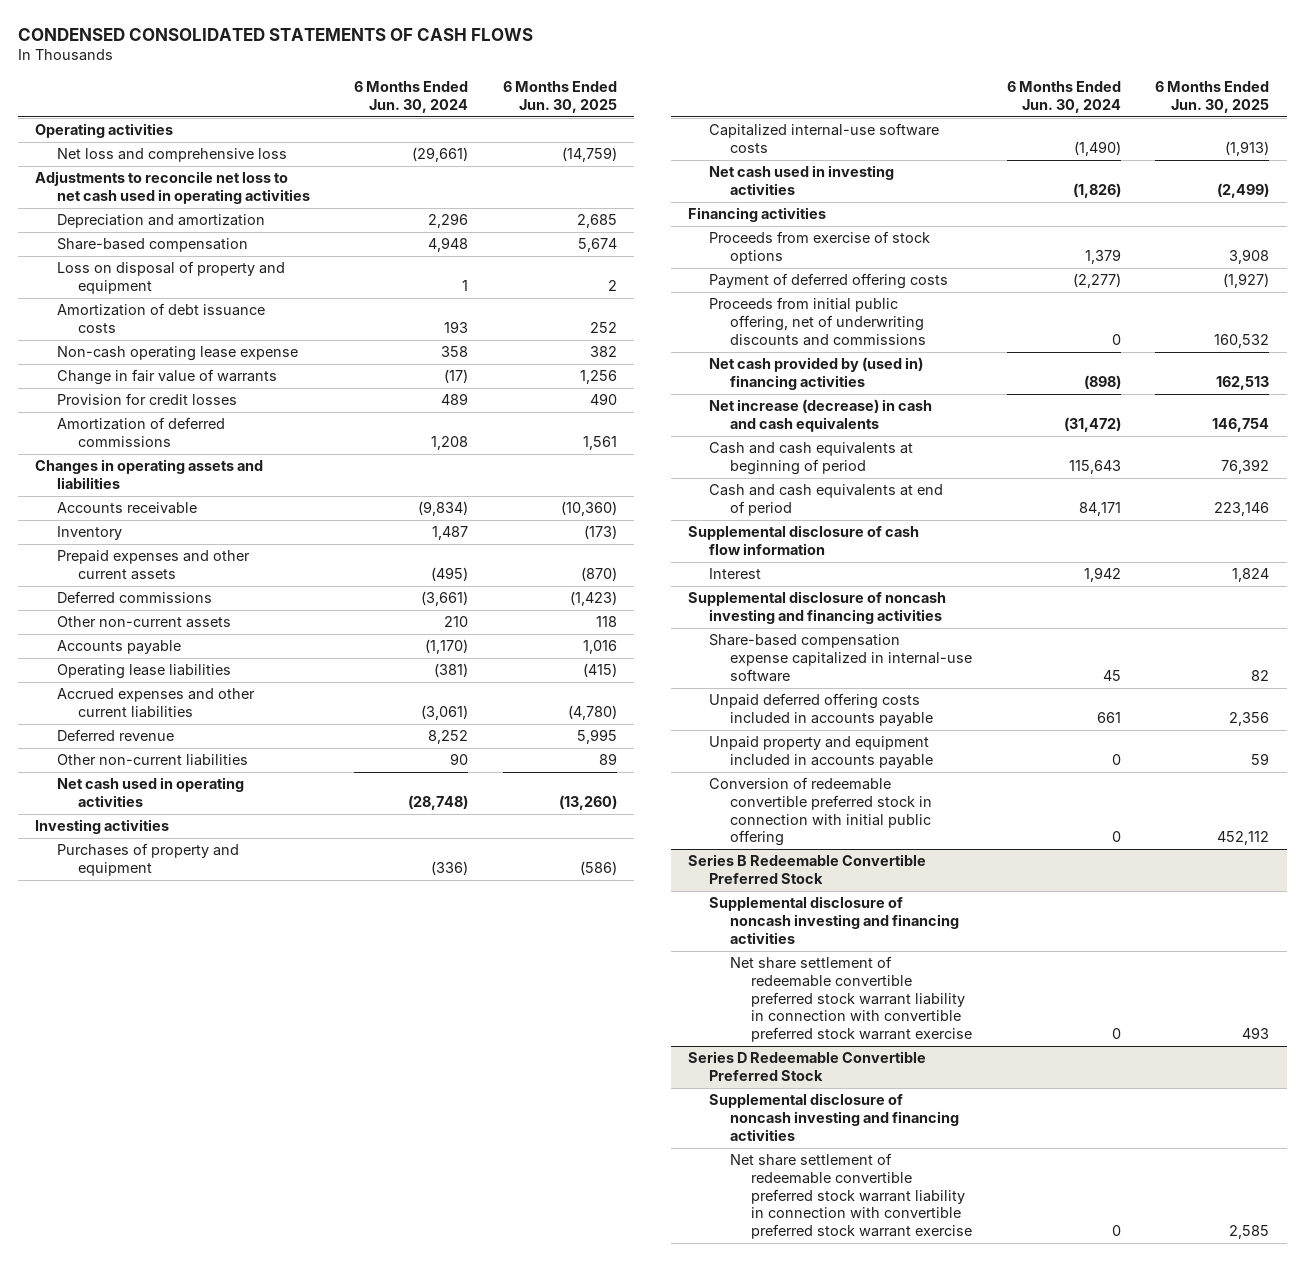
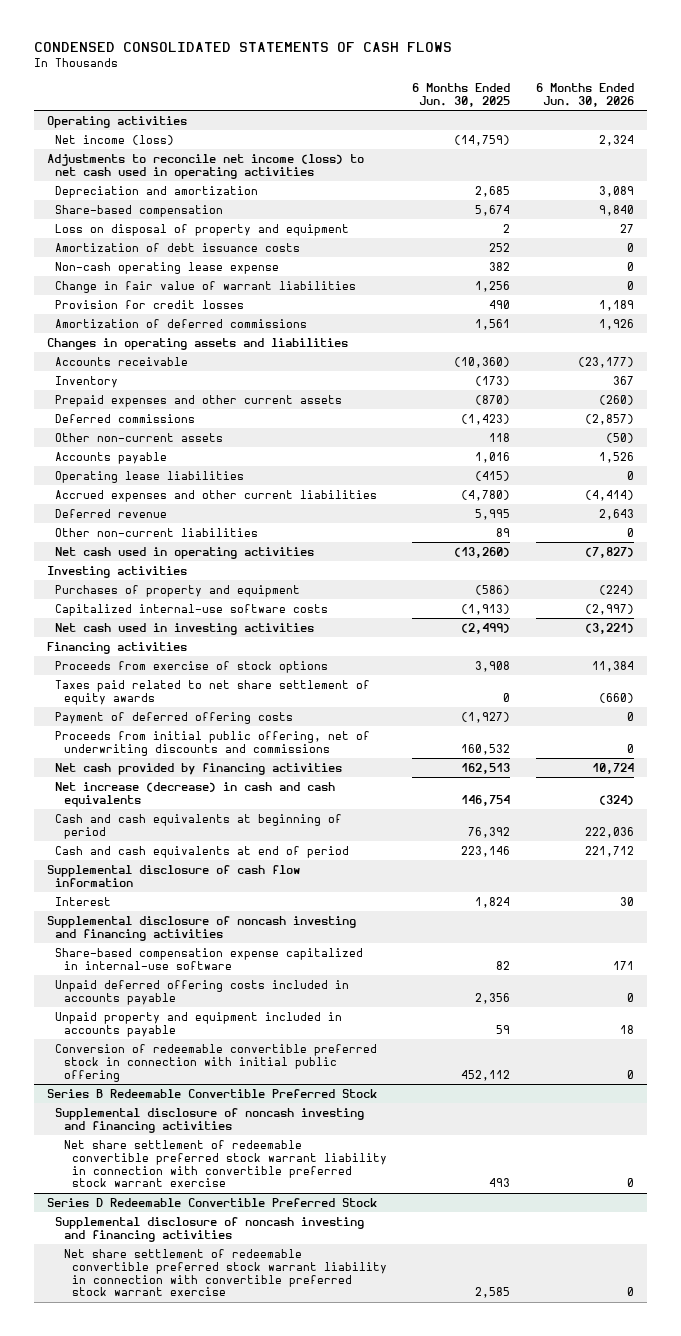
- | 6 Months Ended Jun. 30, 2024 | 6 Months Ended Jun. 30, 2025
+ | 6 Months Ended Jun. 30, 2025 | 6 Months Ended Jun. 30, 2026
- Net loss and comprehensive loss | (29,661) | (14,759)
- Adjustments to reconcile net loss to net cash used in operating activities
+ Net income (loss) | (14,759) | 2,324
+ Adjustments to reconcile net income (loss) to net cash used in operating activities
- Change in fair value of warrants | (17) | 1,256
+ Change in fair value of warrant liabilities | 1,256 | 0
+ Taxes paid related to net share settlement of equity awards | 0 | (660)
- Net cash provided by (used in) financing activities | (898) | 162,513
+ Net cash provided by financing activities | 162,513 | 10,724

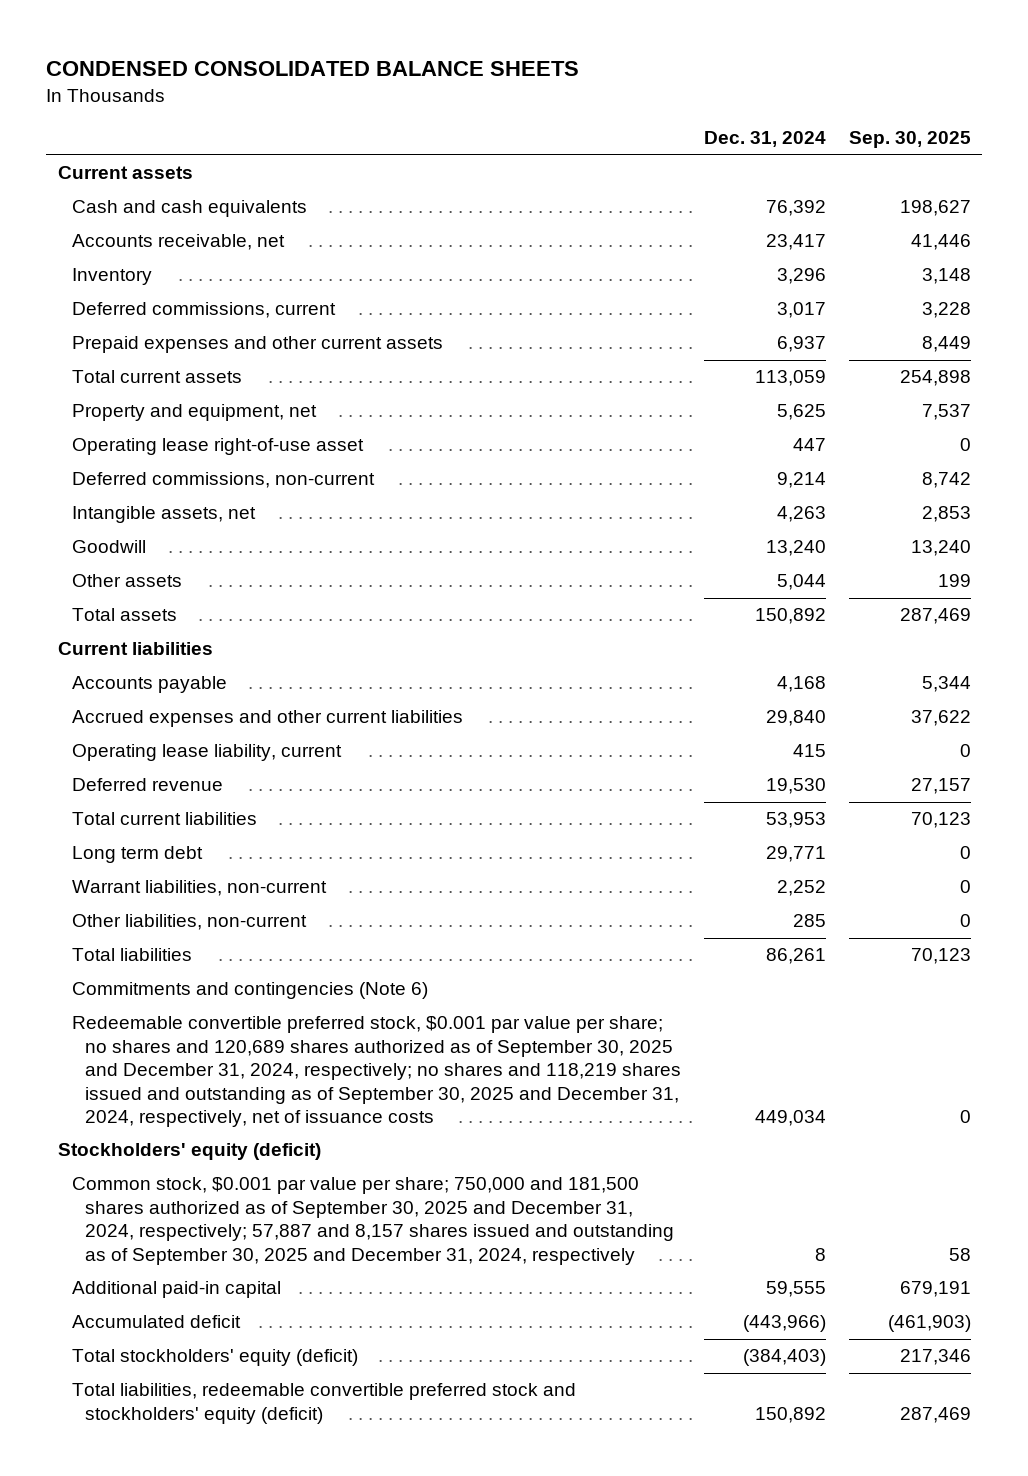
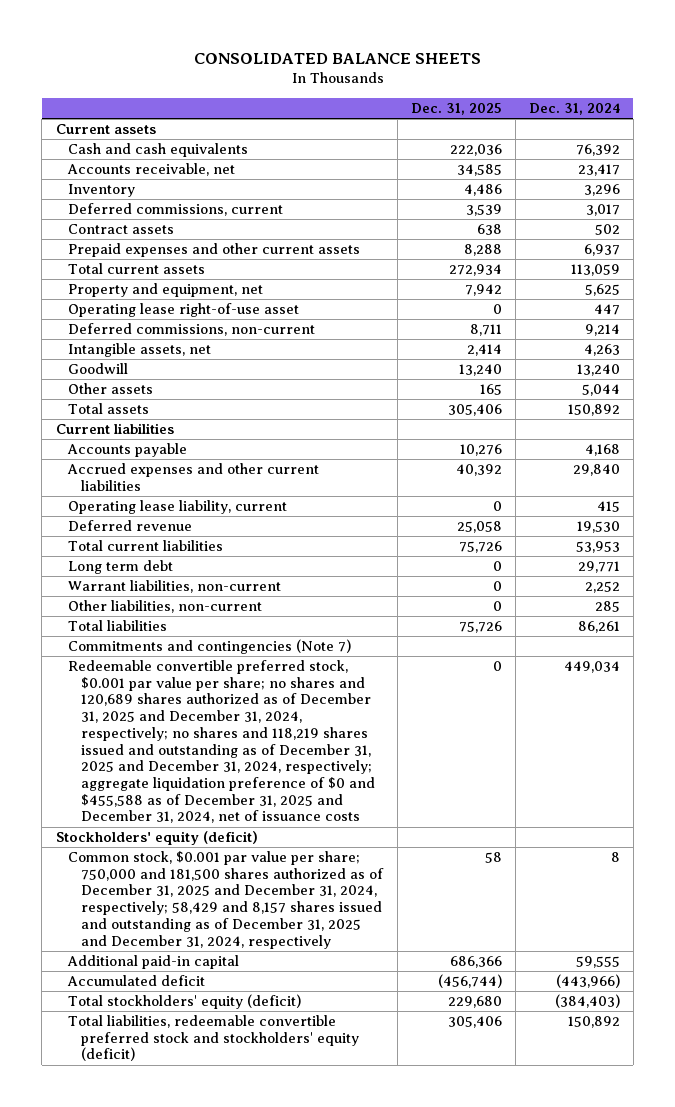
- CONDENSED CONSOLIDATED BALANCE SHEETS
+ CONSOLIDATED BALANCE SHEETS
- | Dec. 31, 2024 | Sep. 30, 2025
+ | Dec. 31, 2025 | Dec. 31, 2024
+ Contract assets | 638 | 502
- Commitments and contingencies (Note 6)
- Redeemable convertible preferred stock, $0.001 par value per share; no shares and 120,689 shares authorized as of September 30, 2025 and December 31, 2024, respectively; no shares and 118,219 shares issued and outstanding as of September 30, 2025 and December 31, 2024, respectively, net of issuance costs | 449,034 | 0
+ Commitments and contingencies (Note 7)
+ Redeemable convertible preferred stock, $0.001 par value per share; no shares and 120,689 shares authorized as of December 31, 2025 and December 31, 2024, respectively; no shares and 118,219 shares issued and outstanding as of December 31, 2025 and December 31, 2024, respectively; aggregate liquidation preference of $0 and $455,588 as of December 31, 2025 and December 31, 2024, net of issuance costs | 0 | 449,034
- Common stock, $0.001 par value per share; 750,000 and 181,500 shares authorized as of September 30, 2025 and December 31, 2024, respectively; 57,887 and 8,157 shares issued and outstanding as of September 30, 2025 and December 31, 2024, respectively | 8 | 58
+ Common stock, $0.001 par value per share; 750,000 and 181,500 shares authorized as of December 31, 2025 and December 31, 2024, respectively; 58,429 and 8,157 shares issued and outstanding as of December 31, 2025 and December 31, 2024, respectively | 58 | 8

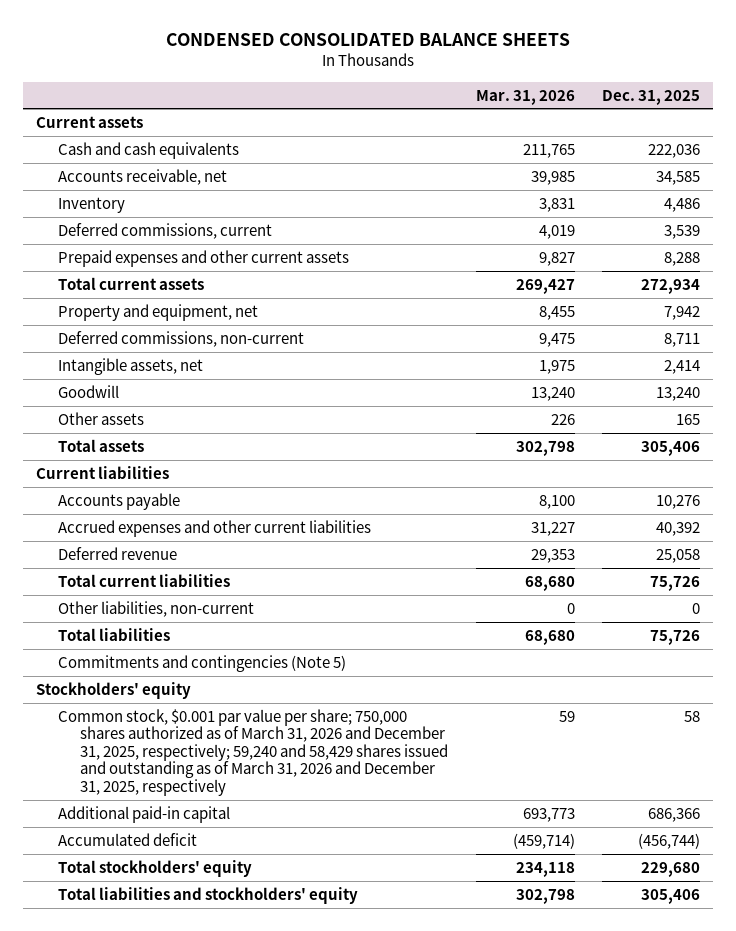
- CONSOLIDATED BALANCE SHEETS
+ CONDENSED CONSOLIDATED BALANCE SHEETS
- | Dec. 31, 2025 | Dec. 31, 2024
+ | Mar. 31, 2026 | Dec. 31, 2025
- Contract assets | 638 | 502
- Operating lease right-of-use asset | 0 | 447
- Operating lease liability, current | 0 | 415
- Long term debt | 0 | 29,771
- Warrant liabilities, non-current | 0 | 2,252
- Commitments and contingencies (Note 7)
- Redeemable convertible preferred stock, $0.001 par value per share; no shares and 120,689 shares authorized as of December 31, 2025 and December 31, 2024, respectively; no shares and 118,219 shares issued and outstanding as of December 31, 2025 and December 31, 2024, respectively; aggregate liquidation preference of $0 and $455,588 as of December 31, 2025 and December 31, 2024, net of issuance costs | 0 | 449,034
- Stockholders' equity (deficit)
- Common stock, $0.001 par value per share; 750,000 and 181,500 shares authorized as of December 31, 2025 and December 31, 2024, respectively; 58,429 and 8,157 shares issued and outstanding as of December 31, 2025 and December 31, 2024, respectively | 58 | 8
+ Commitments and contingencies (Note 5)
+ Stockholders' equity
+ Common stock, $0.001 par value per share; 750,000 shares authorized as of March 31, 2026 and December 31, 2025, respectively; 59,240 and 58,429 shares issued and outstanding as of March 31, 2026 and December 31, 2025, respectively | 59 | 58
- Total stockholders' equity (deficit) | 229,680 | (384,403)
- Total liabilities, redeemable convertible preferred stock and stockholders' equity (deficit) | 305,406 | 150,892
+ Total stockholders' equity | 234,118 | 229,680
+ Total liabilities and stockholders' equity | 302,798 | 305,406

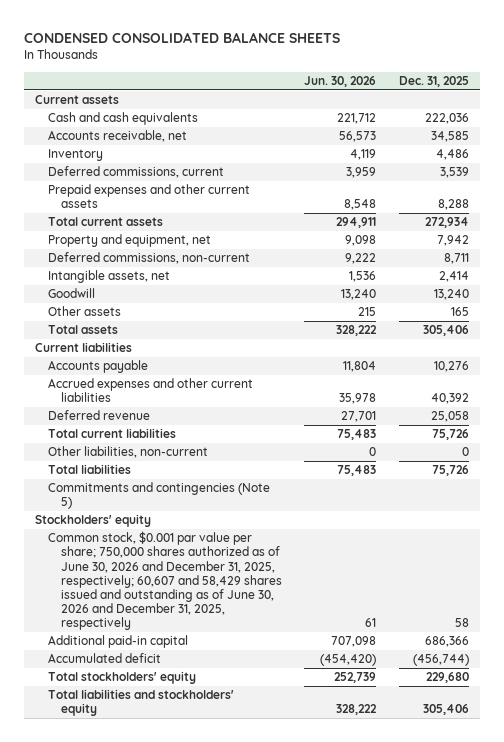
- | Mar. 31, 2026 | Dec. 31, 2025
+ | Jun. 30, 2026 | Dec. 31, 2025
- Common stock, $0.001 par value per share; 750,000 shares authorized as of March 31, 2026 and December 31, 2025, respectively; 59,240 and 58,429 shares issued and outstanding as of March 31, 2026 and December 31, 2025, respectively | 59 | 58
+ Common stock, $0.001 par value per share; 750,000 shares authorized as of June 30, 2026 and December 31, 2025, respectively; 60,607 and 58,429 shares issued and outstanding as of June 30, 2026 and December 31, 2025, respectively | 61 | 58

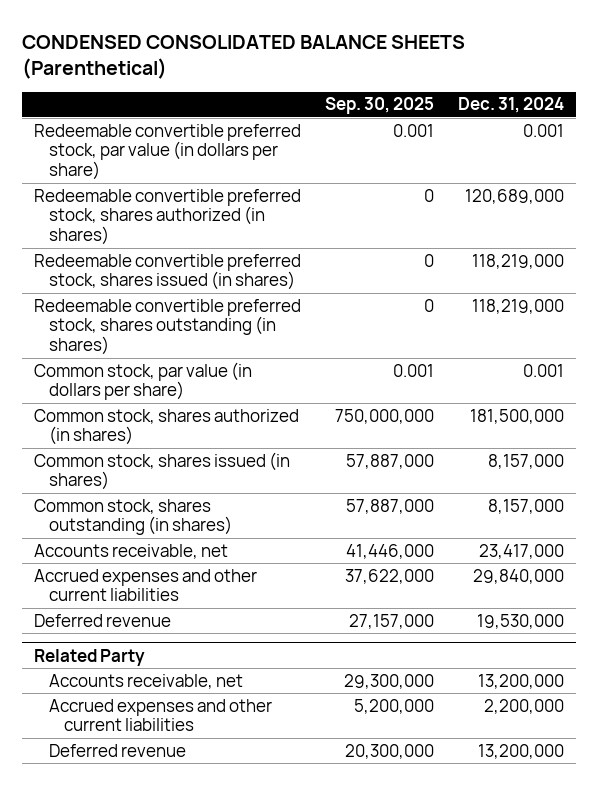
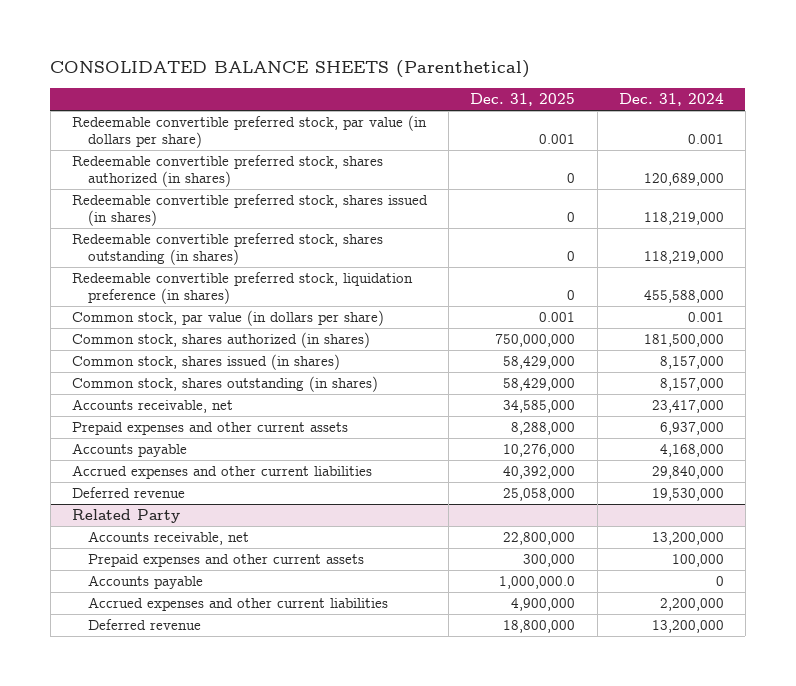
- CONDENSED CONSOLIDATED BALANCE SHEETS (Parenthetical)
+ CONSOLIDATED BALANCE SHEETS (Parenthetical)
- | Sep. 30, 2025 | Dec. 31, 2024
+ | Dec. 31, 2025 | Dec. 31, 2024
+ Redeemable convertible preferred stock, liquidation preference (in shares) | 0 | 455,588,000
+ Prepaid expenses and other current assets | 8,288,000 | 6,937,000
+ Accounts payable | 10,276,000 | 4,168,000
@ Related Party
+ Prepaid expenses and other current assets | 300,000 | 100,000
+ Accounts payable | 1,000,000.0 | 0

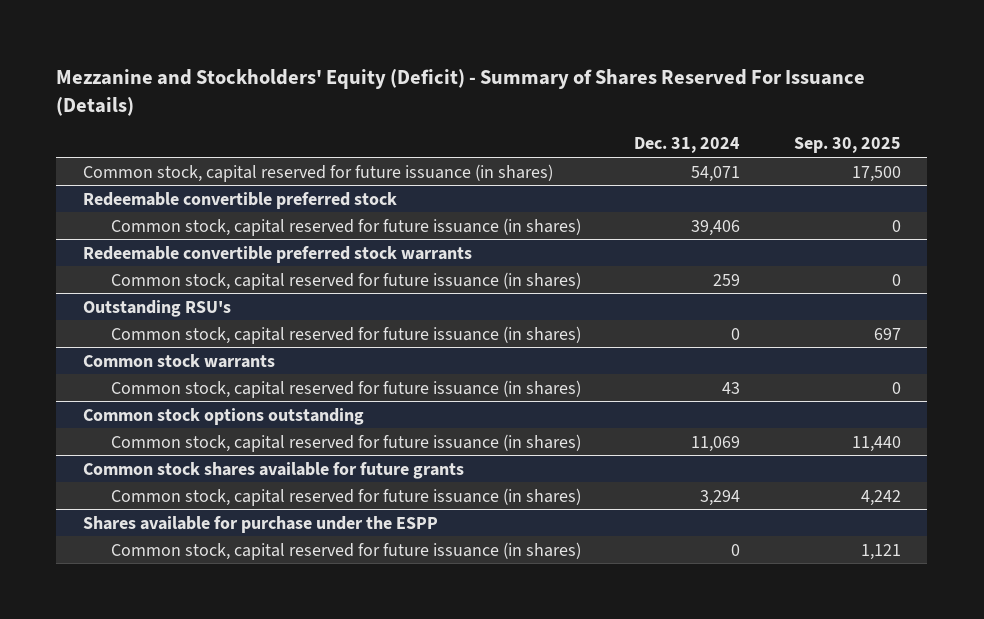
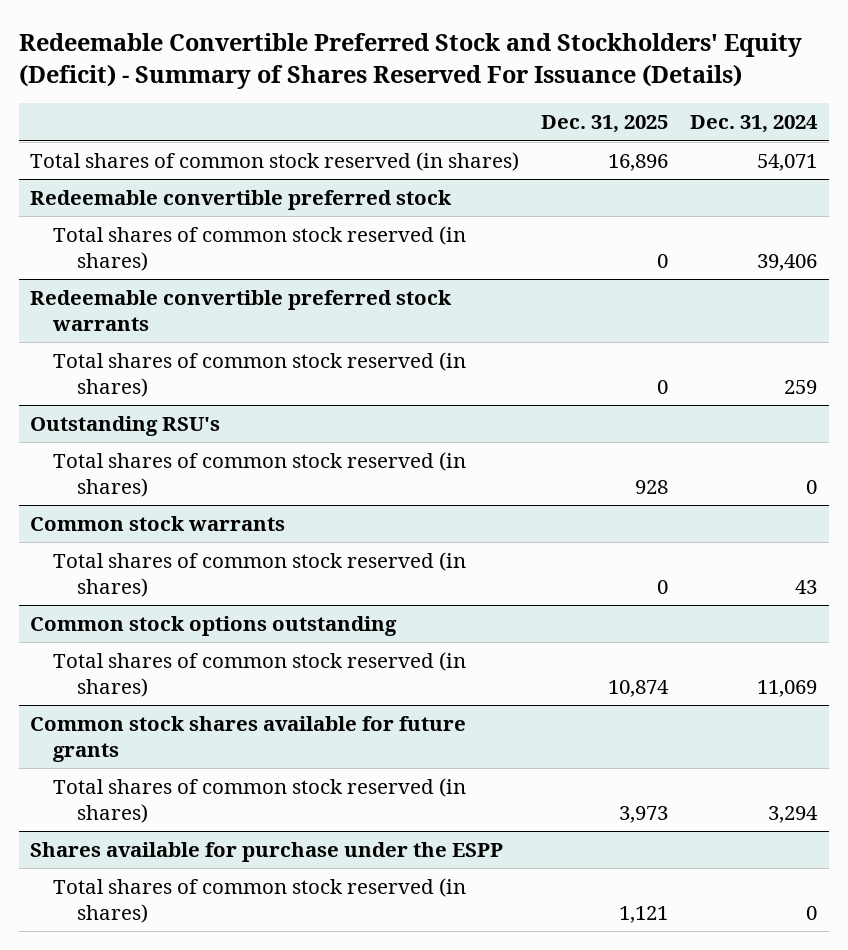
- Mezzanine and Stockholders' Equity (Deficit) - Summary of Shares Reserved For Issuance (Details)
+ Redeemable Convertible Preferred Stock and Stockholders' Equity (Deficit) - Summary of Shares Reserved For Issuance (Details)
- | Dec. 31, 2024 | Sep. 30, 2025
+ | Dec. 31, 2025 | Dec. 31, 2024
- Common stock, capital reserved for future issuance (in shares) | 54,071 | 17,500
+ Total shares of common stock reserved (in shares) | 16,896 | 54,071
@ Redeemable convertible preferred stock
- Common stock, capital reserved for future issuance (in shares) | 39,406 | 0
+ Total shares of common stock reserved (in shares) | 0 | 39,406
@ Redeemable convertible preferred stock warrants
- Common stock, capital reserved for future issuance (in shares) | 259 | 0
+ Total shares of common stock reserved (in shares) | 0 | 259
@ Outstanding RSU's
- Common stock, capital reserved for future issuance (in shares) | 0 | 697
+ Total shares of common stock reserved (in shares) | 928 | 0
@ Common stock warrants
- Common stock, capital reserved for future issuance (in shares) | 43 | 0
+ Total shares of common stock reserved (in shares) | 0 | 43
@ Common stock options outstanding
- Common stock, capital reserved for future issuance (in shares) | 11,069 | 11,440
+ Total shares of common stock reserved (in shares) | 10,874 | 11,069
@ Common stock shares available for future grants
- Common stock, capital reserved for future issuance (in shares) | 3,294 | 4,242
+ Total shares of common stock reserved (in shares) | 3,973 | 3,294
@ Shares available for purchase under the ESPP
- Common stock, capital reserved for future issuance (in shares) | 0 | 1,121
+ Total shares of common stock reserved (in shares) | 1,121 | 0

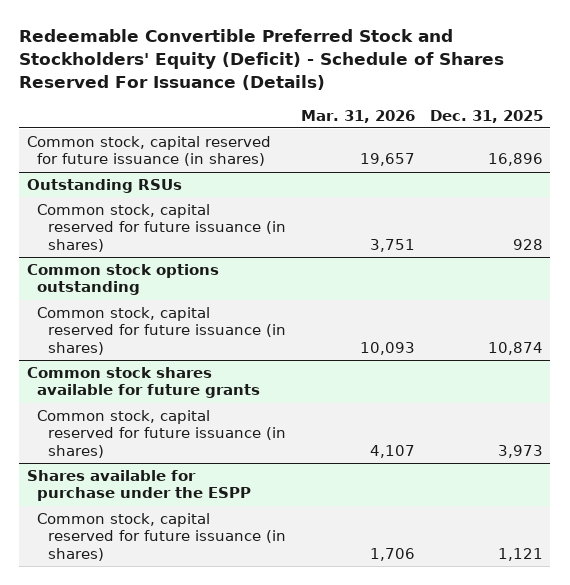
- Redeemable Convertible Preferred Stock and Stockholders' Equity (Deficit) - Summary of Shares Reserved For Issuance (Details)
+ Redeemable Convertible Preferred Stock and Stockholders' Equity (Deficit) - Schedule of Shares Reserved For Issuance (Details)
- | Dec. 31, 2025 | Dec. 31, 2024
+ | Mar. 31, 2026 | Dec. 31, 2025
- Total shares of common stock reserved (in shares) | 16,896 | 54,071
- Redeemable convertible preferred stock
- Total shares of common stock reserved (in shares) | 0 | 39,406
- Redeemable convertible preferred stock warrants
- Total shares of common stock reserved (in shares) | 0 | 259
- Outstanding RSU's
- Total shares of common stock reserved (in shares) | 928 | 0
- Common stock warrants
- Total shares of common stock reserved (in shares) | 0 | 43
+ Common stock, capital reserved for future issuance (in shares) | 19,657 | 16,896
+ Outstanding RSUs
+ Common stock, capital reserved for future issuance (in shares) | 3,751 | 928
@ Common stock options outstanding
- Total shares of common stock reserved (in shares) | 10,874 | 11,069
+ Common stock, capital reserved for future issuance (in shares) | 10,093 | 10,874
@ Common stock shares available for future grants
- Total shares of common stock reserved (in shares) | 3,973 | 3,294
+ Common stock, capital reserved for future issuance (in shares) | 4,107 | 3,973
@ Shares available for purchase under the ESPP
- Total shares of common stock reserved (in shares) | 1,121 | 0
+ Common stock, capital reserved for future issuance (in shares) | 1,706 | 1,121

